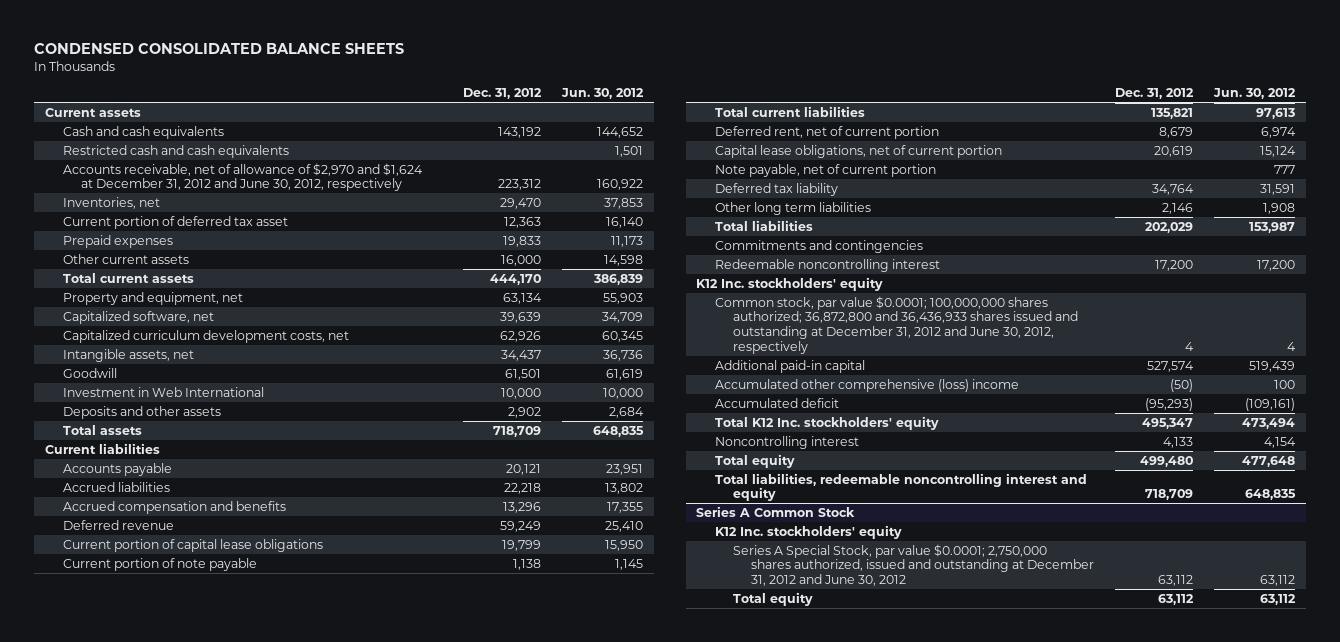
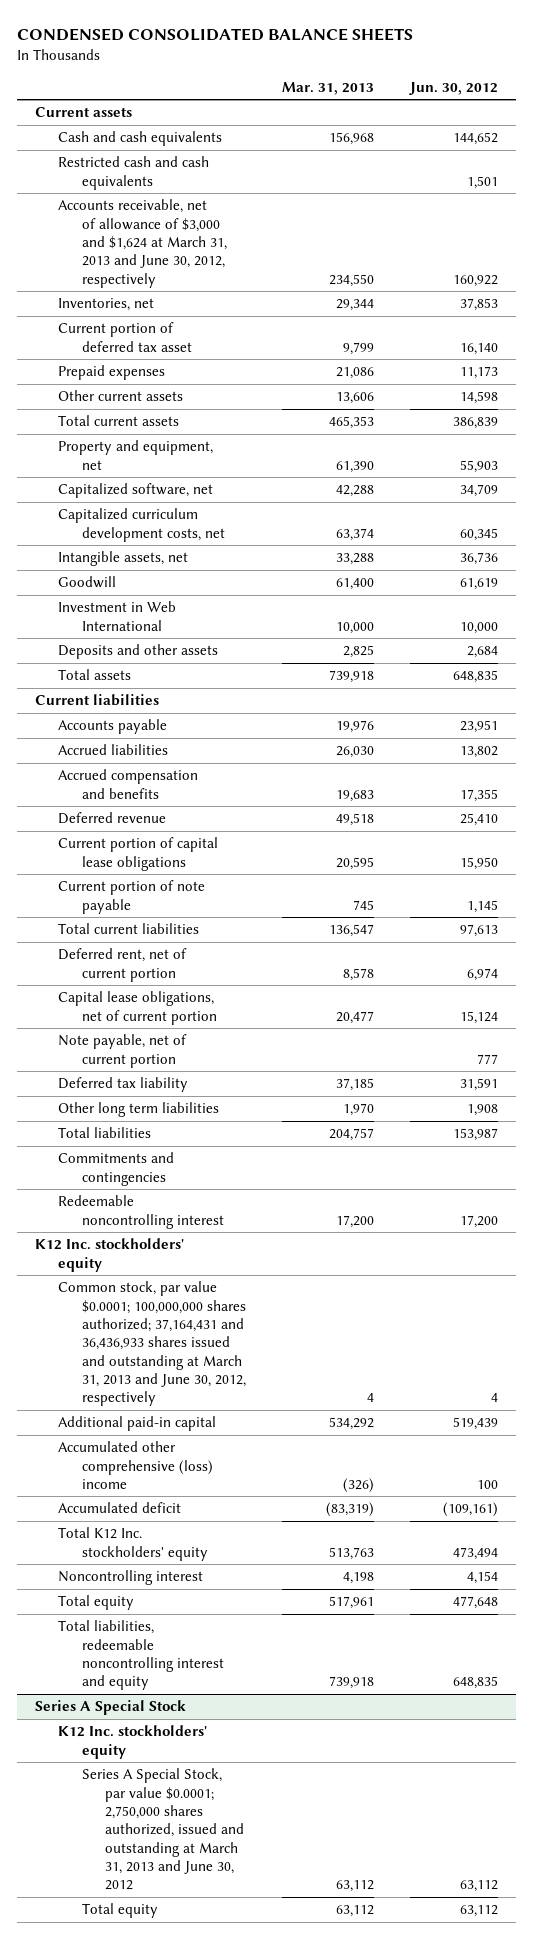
- | Dec. 31, 2012 | Jun. 30, 2012
+ | Mar. 31, 2013 | Jun. 30, 2012
- Accounts receivable, net of allowance of $2,970 and $1,624 at December 31, 2012 and June 30, 2012, respectively | 223,312 | 160,922
+ Accounts receivable, net of allowance of $3,000 and $1,624 at March 31, 2013 and June 30, 2012, respectively | 234,550 | 160,922
- Common stock, par value $0.0001; 100,000,000 shares authorized; 36,872,800 and 36,436,933 shares issued and outstanding at December 31, 2012 and June 30, 2012, respectively | 4 | 4
+ Common stock, par value $0.0001; 100,000,000 shares authorized; 37,164,431 and 36,436,933 shares issued and outstanding at March 31, 2013 and June 30, 2012, respectively | 4 | 4
- Series A Common Stock
+ Series A Special Stock
- Series A Special Stock, par value $0.0001; 2,750,000 shares authorized, issued and outstanding at December 31, 2012 and June 30, 2012 | 63,112 | 63,112
+ Series A Special Stock, par value $0.0001; 2,750,000 shares authorized, issued and outstanding at March 31, 2013 and June 30, 2012 | 63,112 | 63,112

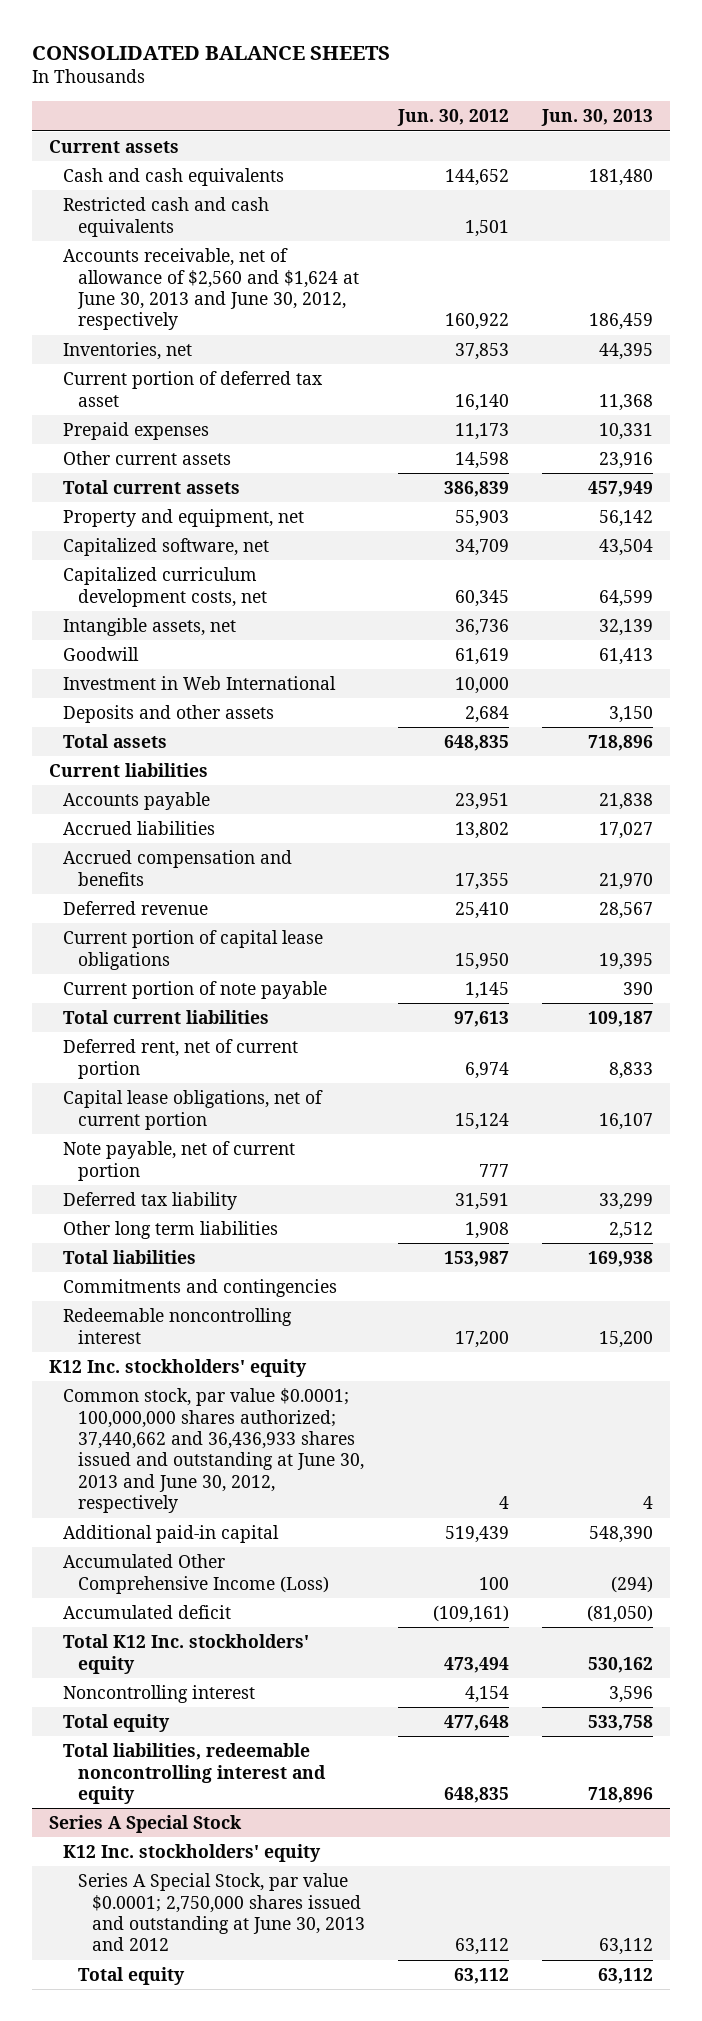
- CONDENSED CONSOLIDATED BALANCE SHEETS
+ CONSOLIDATED BALANCE SHEETS
- | Mar. 31, 2013 | Jun. 30, 2012
+ | Jun. 30, 2012 | Jun. 30, 2013
- Accounts receivable, net of allowance of $3,000 and $1,624 at March 31, 2013 and June 30, 2012, respectively | 234,550 | 160,922
+ Accounts receivable, net of allowance of $2,560 and $1,624 at June 30, 2013 and June 30, 2012, respectively | 160,922 | 186,459
- Common stock, par value $0.0001; 100,000,000 shares authorized; 37,164,431 and 36,436,933 shares issued and outstanding at March 31, 2013 and June 30, 2012, respectively | 4 | 4
+ Common stock, par value $0.0001; 100,000,000 shares authorized; 37,440,662 and 36,436,933 shares issued and outstanding at June 30, 2013 and June 30, 2012, respectively | 4 | 4
- Accumulated other comprehensive (loss) income | (326) | 100
+ Accumulated Other Comprehensive Income (Loss) | 100 | (294)
@ Series A Special Stock
- Series A Special Stock, par value $0.0001; 2,750,000 shares authorized, issued and outstanding at March 31, 2013 and June 30, 2012 | 63,112 | 63,112
+ Series A Special Stock, par value $0.0001; 2,750,000 shares issued and outstanding at June 30, 2013 and 2012 | 63,112 | 63,112

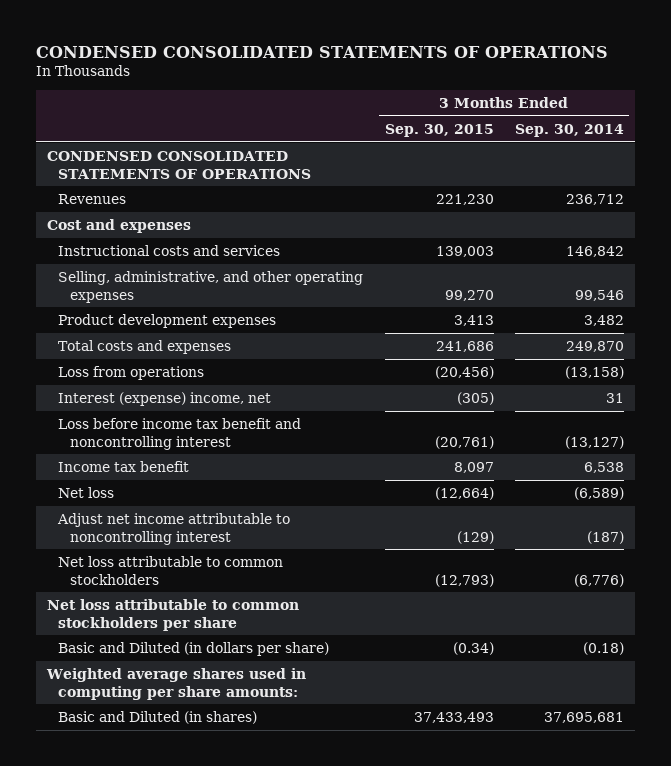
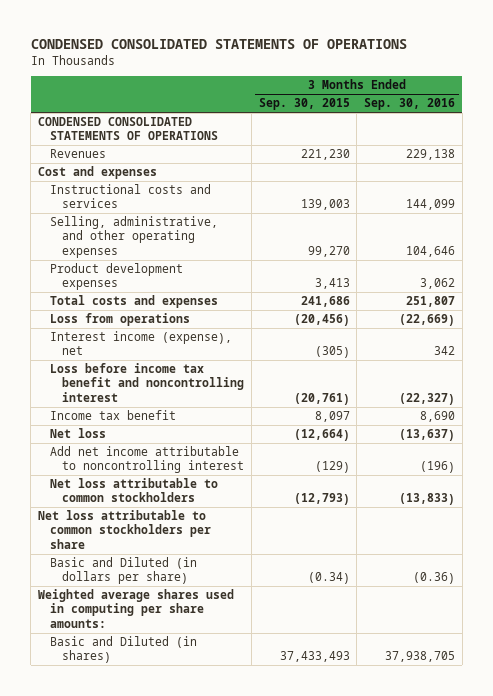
- | 3 Months Ended Sep. 30, 2015 | 3 Months Ended Sep. 30, 2014
+ | 3 Months Ended Sep. 30, 2015 | 3 Months Ended Sep. 30, 2016
- Interest (expense) income, net | (305) | 31
+ Interest income (expense), net | (305) | 342
- Adjust net income attributable to noncontrolling interest | (129) | (187)
+ Add net income attributable to noncontrolling interest | (129) | (196)

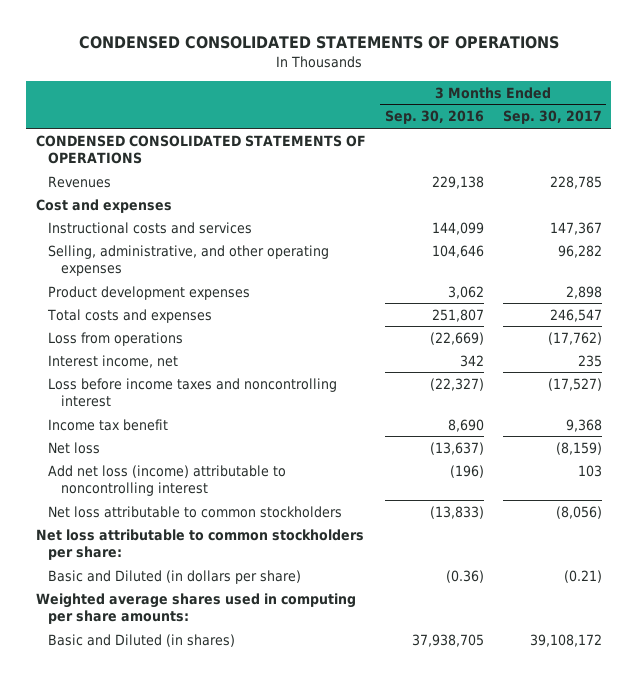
- | 3 Months Ended Sep. 30, 2015 | 3 Months Ended Sep. 30, 2016
+ | 3 Months Ended Sep. 30, 2016 | 3 Months Ended Sep. 30, 2017
- Interest income (expense), net | (305) | 342
- Loss before income tax benefit and noncontrolling interest | (20,761) | (22,327)
+ Interest income, net | 342 | 235
+ Loss before income taxes and noncontrolling interest | (22,327) | (17,527)
- Add net income attributable to noncontrolling interest | (129) | (196)
+ Add net loss (income) attributable to noncontrolling interest | (196) | 103
- Net loss attributable to common stockholders per share
+ Net loss attributable to common stockholders per share:

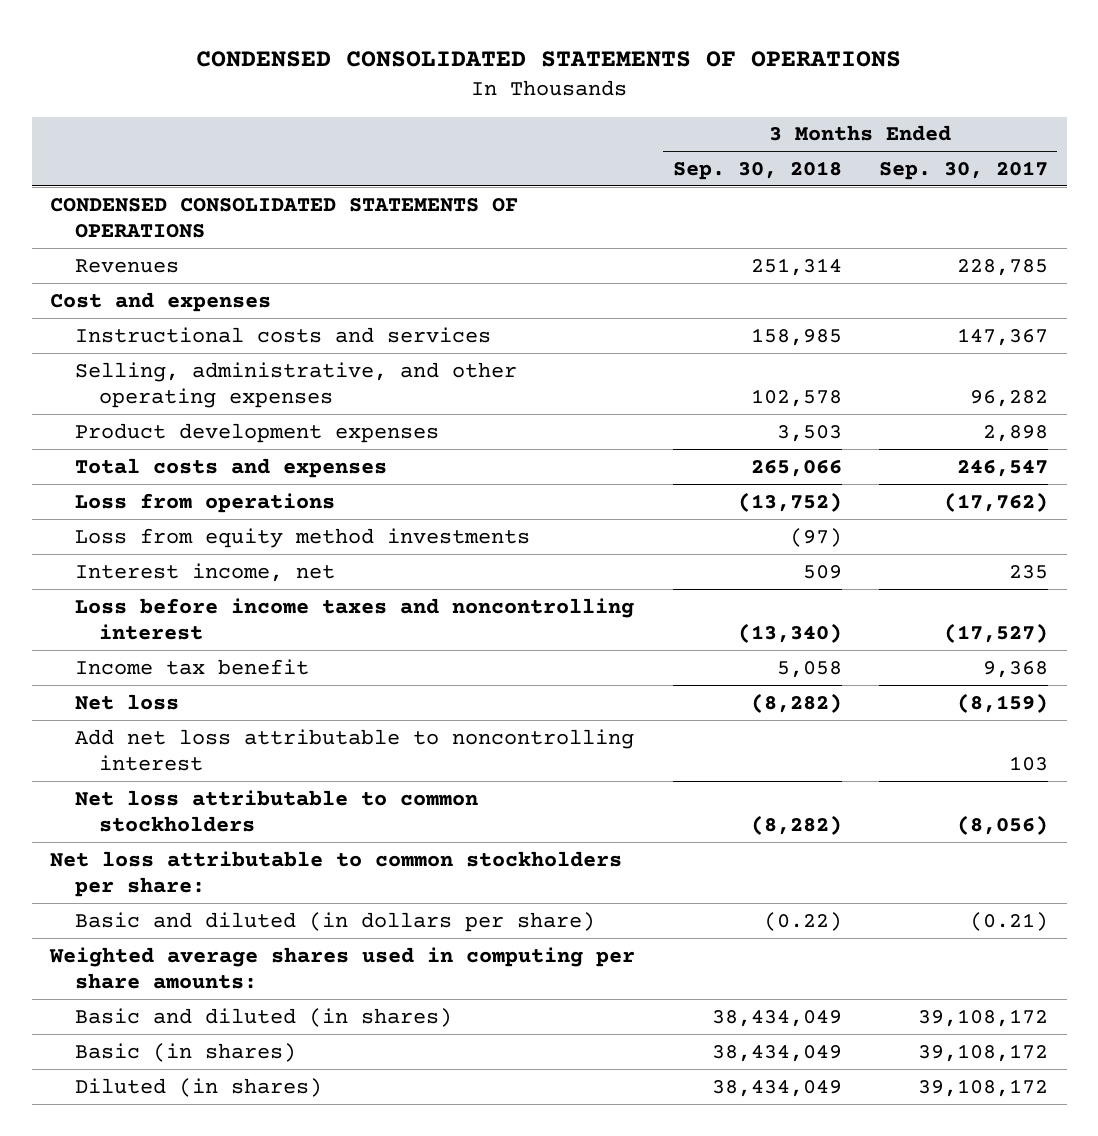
- | 3 Months Ended Sep. 30, 2016 | 3 Months Ended Sep. 30, 2017
+ | 3 Months Ended Sep. 30, 2018 | 3 Months Ended Sep. 30, 2017
+ Loss from equity method investments | (97) |
- Add net loss (income) attributable to noncontrolling interest | (196) | 103
+ Add net loss attributable to noncontrolling interest | | 103
- Basic and Diluted (in dollars per share) | (0.36) | (0.21)
+ Basic and diluted (in dollars per share) | (0.22) | (0.21)
- Basic and Diluted (in shares) | 37,938,705 | 39,108,172
+ Basic and diluted (in shares) | 38,434,049 | 39,108,172
+ Basic (in shares) | 38,434,049 | 39,108,172
+ Diluted (in shares) | 38,434,049 | 39,108,172

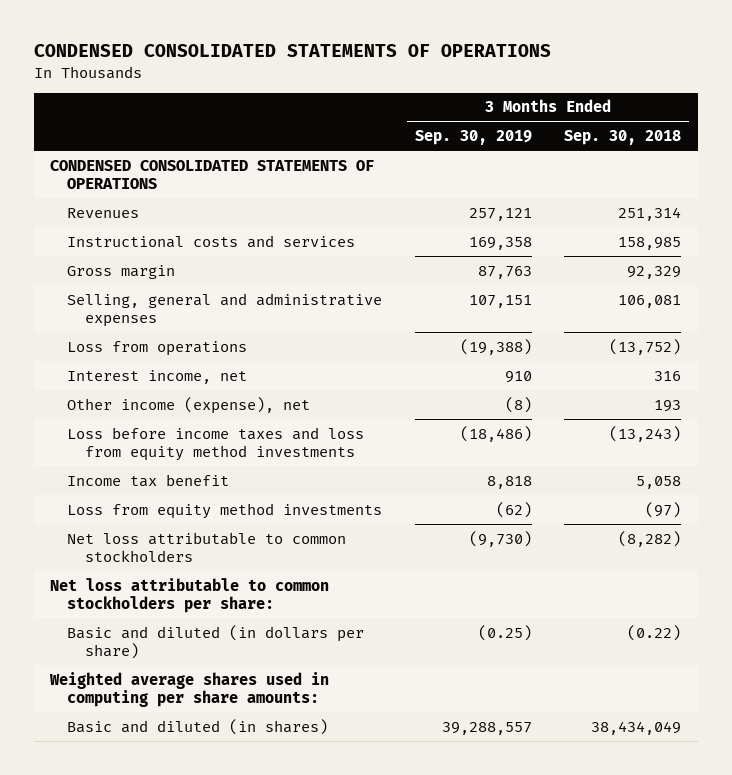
- | 3 Months Ended Sep. 30, 2018 | 3 Months Ended Sep. 30, 2017
+ | 3 Months Ended Sep. 30, 2019 | 3 Months Ended Sep. 30, 2018
- Cost and expenses
- Selling, administrative, and other operating expenses | 102,578 | 96,282
- Product development expenses | 3,503 | 2,898
- Total costs and expenses | 265,066 | 246,547
+ Gross margin | 87,763 | 92,329
+ Selling, general and administrative expenses | 107,151 | 106,081
- Interest income, net | 509 | 235
- Loss before income taxes and noncontrolling interest | (13,340) | (17,527)
+ Interest income, net | 910 | 316
+ Other income (expense), net | (8) | 193
+ Loss before income taxes and loss from equity method investments | (18,486) | (13,243)
- Net loss | (8,282) | (8,159)
- Add net loss attributable to noncontrolling interest | | 103
moved down: Loss from equity method investments | (62) | (97)
- Basic (in shares) | 38,434,049 | 39,108,172
- Diluted (in shares) | 38,434,049 | 39,108,172

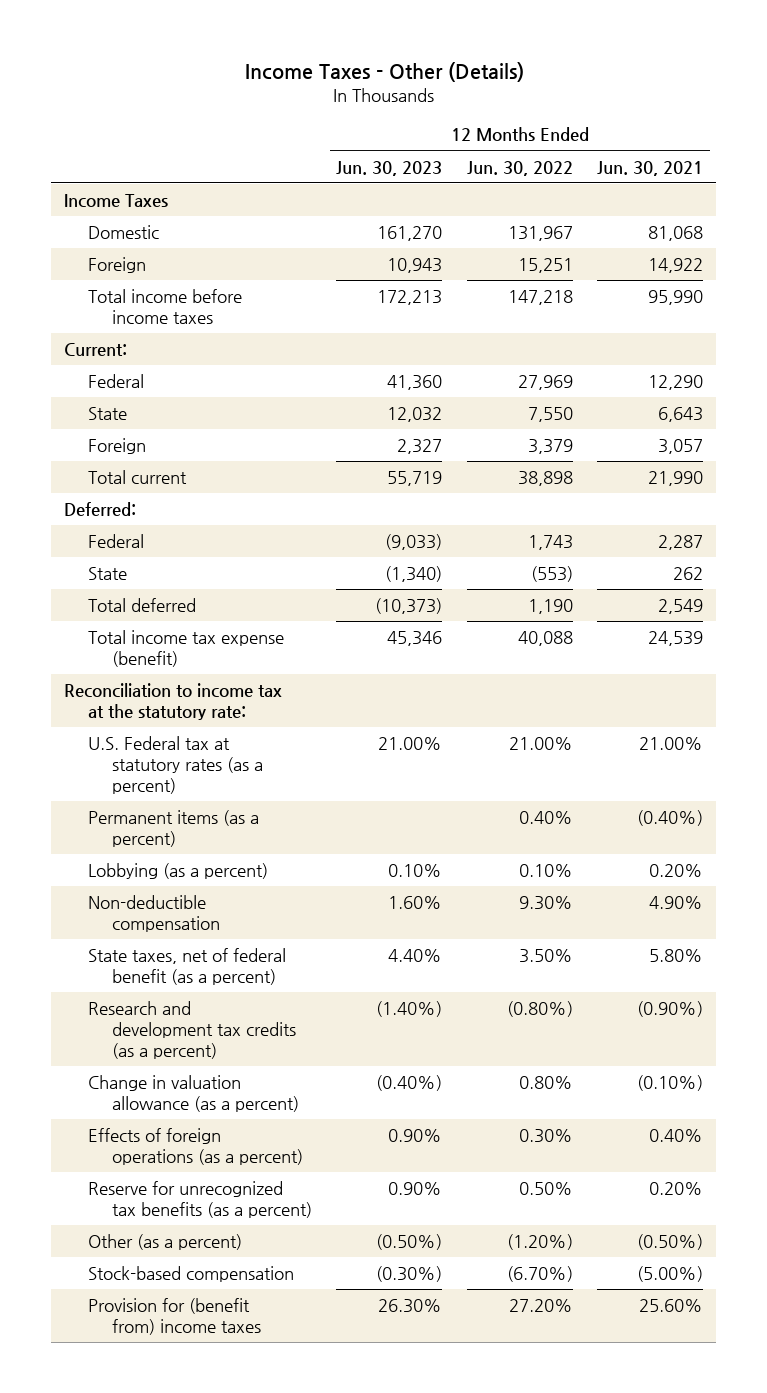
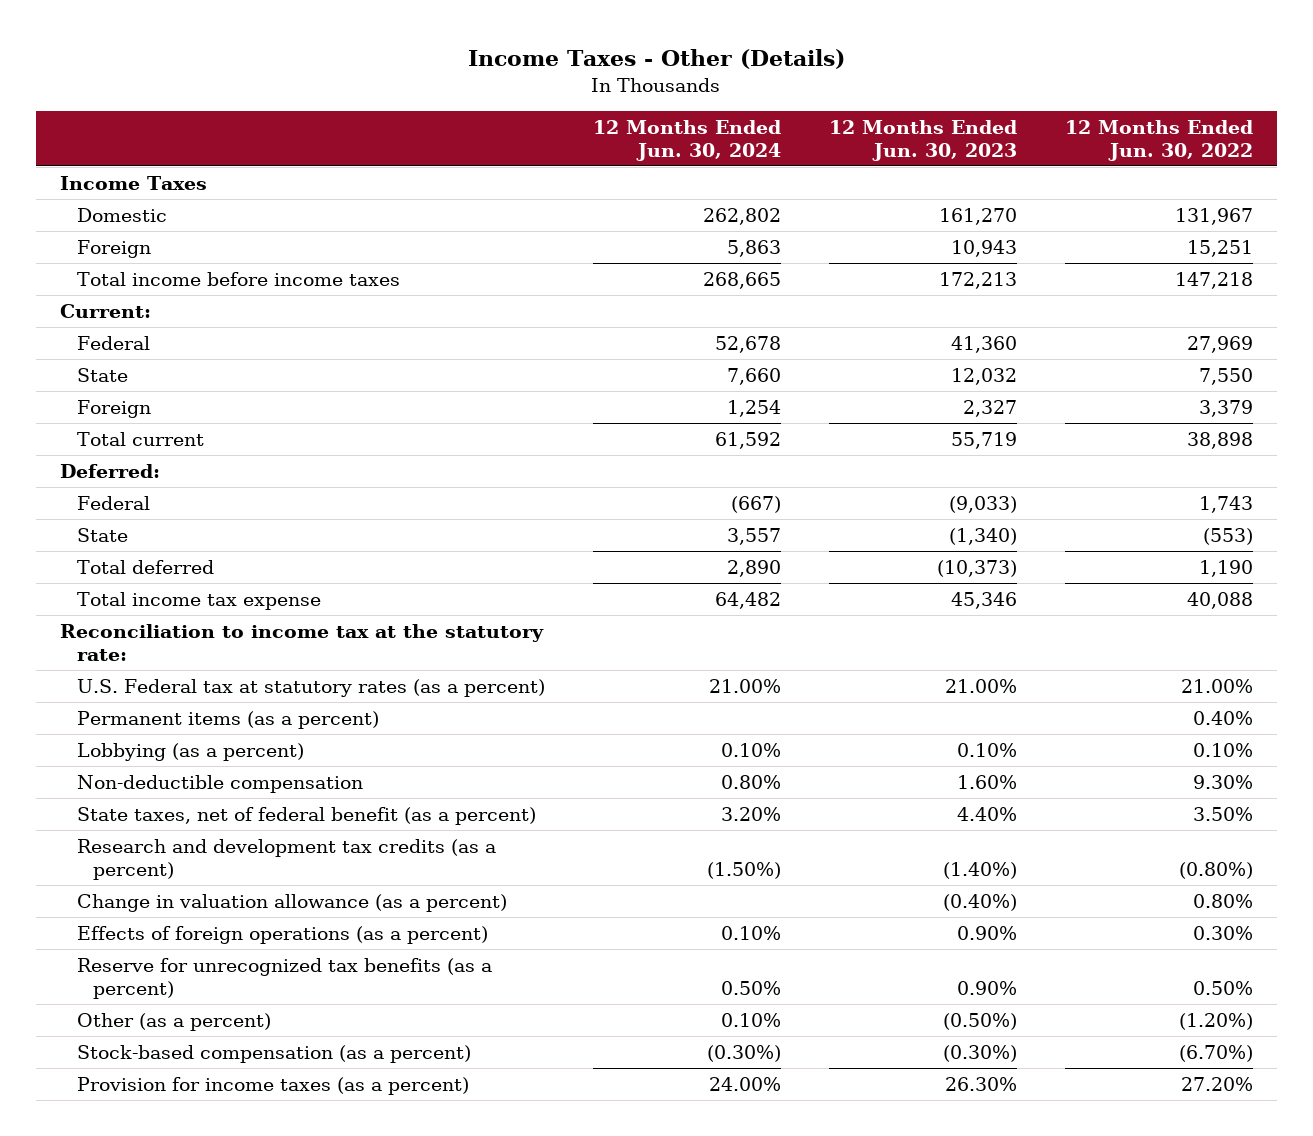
- | 12 Months Ended Jun. 30, 2023 | 12 Months Ended Jun. 30, 2022 | 12 Months Ended Jun. 30, 2021
+ | 12 Months Ended Jun. 30, 2024 | 12 Months Ended Jun. 30, 2023 | 12 Months Ended Jun. 30, 2022
- Total income tax expense (benefit) | 45,346 | 40,088 | 24,539
+ Total income tax expense | 64,482 | 45,346 | 40,088
- Stock-based compensation | (0.30%) | (6.70%) | (5.00%)
- Provision for (benefit from) income taxes | 26.30% | 27.20% | 25.60%
+ Stock-based compensation (as a percent) | (0.30%) | (0.30%) | (6.70%)
+ Provision for income taxes (as a percent) | 24.00% | 26.30% | 27.20%

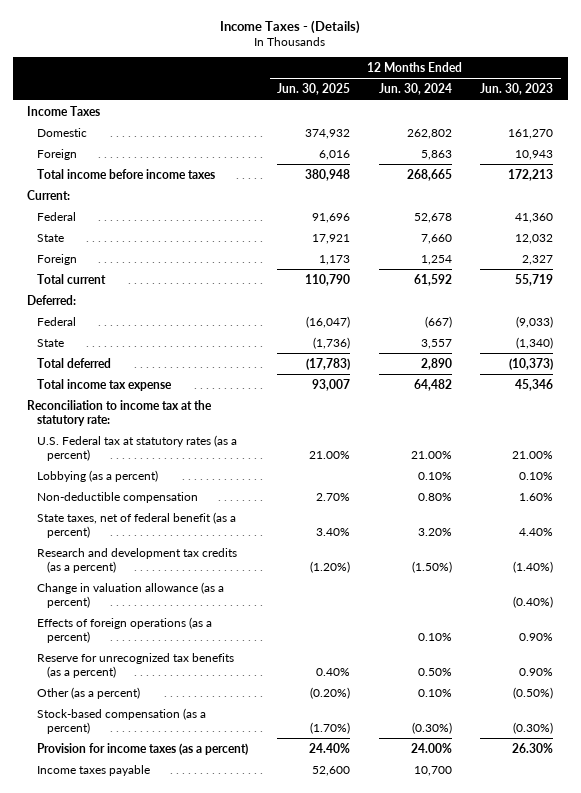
- Income Taxes - Other (Details)
+ Income Taxes - (Details)
- | 12 Months Ended Jun. 30, 2024 | 12 Months Ended Jun. 30, 2023 | 12 Months Ended Jun. 30, 2022
+ | 12 Months Ended Jun. 30, 2025 | 12 Months Ended Jun. 30, 2024 | 12 Months Ended Jun. 30, 2023
- Permanent items (as a percent) | | | 0.40%
+ Income taxes payable | 52,600 | 10,700 |

